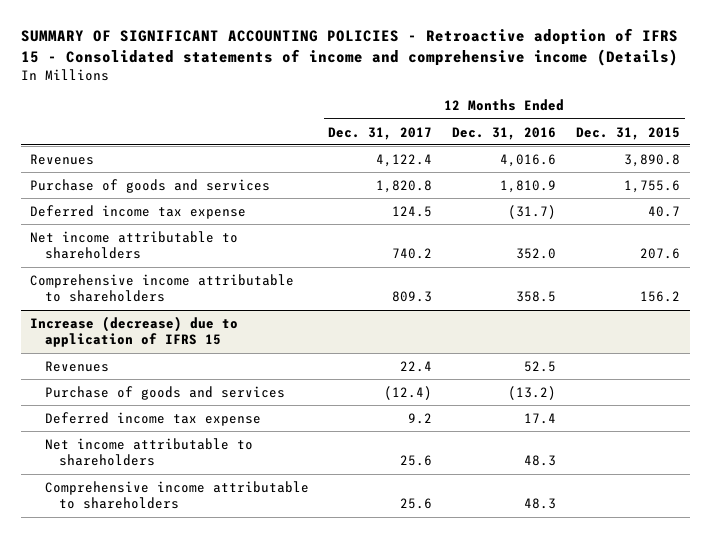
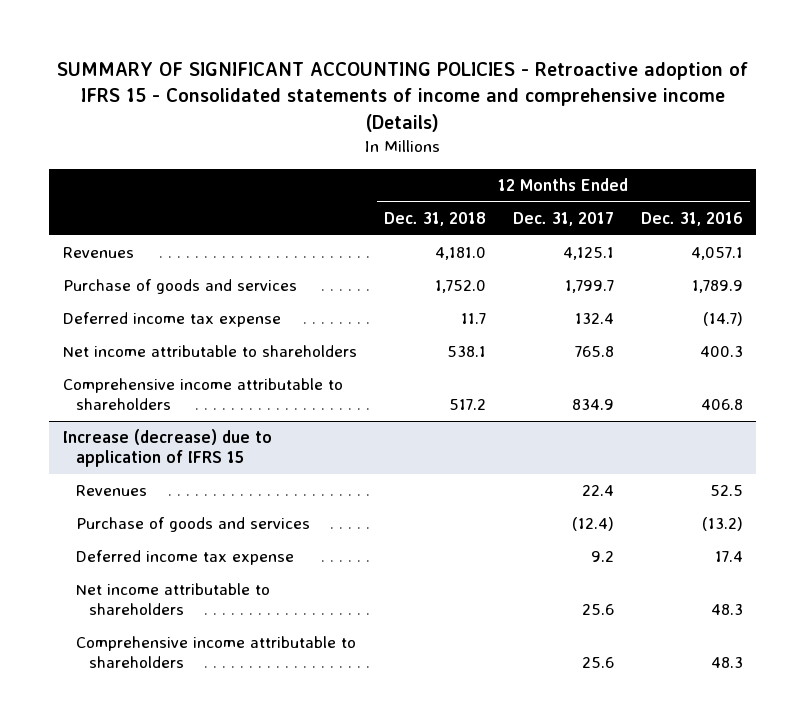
- | 12 Months Ended Dec. 31, 2017 | 12 Months Ended Dec. 31, 2016 | 12 Months Ended Dec. 31, 2015
+ | 12 Months Ended Dec. 31, 2018 | 12 Months Ended Dec. 31, 2017 | 12 Months Ended Dec. 31, 2016
- Revenues | 4,122.4 | 4,016.6 | 3,890.8
- Purchase of goods and services | 1,820.8 | 1,810.9 | 1,755.6
- Deferred income tax expense | 124.5 | (31.7) | 40.7
- Net income attributable to shareholders | 740.2 | 352.0 | 207.6
- Comprehensive income attributable to shareholders | 809.3 | 358.5 | 156.2
+ Revenues | 4,181.0 | 4,125.1 | 4,057.1
+ Purchase of goods and services | 1,752.0 | 1,799.7 | 1,789.9
+ Deferred income tax expense | 11.7 | 132.4 | (14.7)
+ Net income attributable to shareholders | 538.1 | 765.8 | 400.3
+ Comprehensive income attributable to shareholders | 517.2 | 834.9 | 406.8

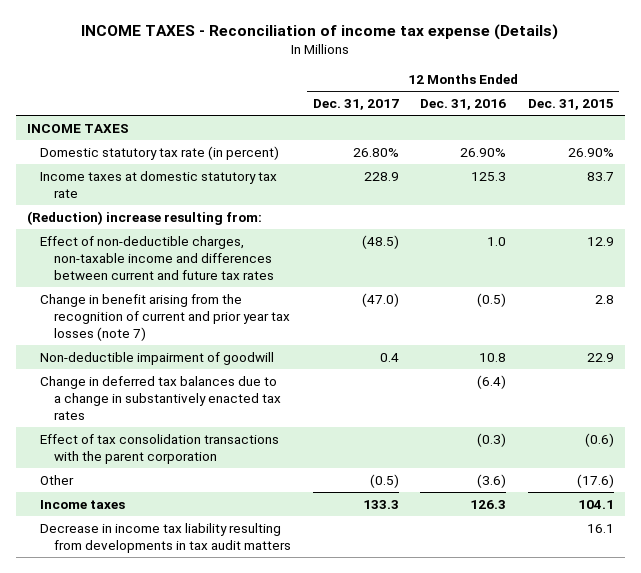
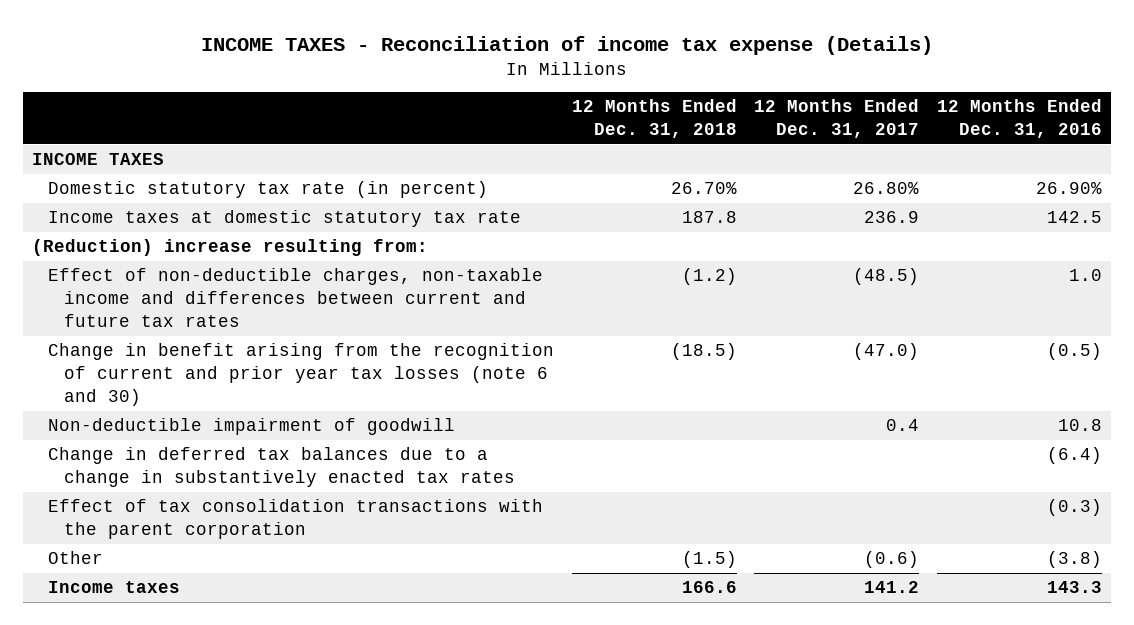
- | 12 Months Ended Dec. 31, 2017 | 12 Months Ended Dec. 31, 2016 | 12 Months Ended Dec. 31, 2015
+ | 12 Months Ended Dec. 31, 2018 | 12 Months Ended Dec. 31, 2017 | 12 Months Ended Dec. 31, 2016
- Income taxes at domestic statutory tax rate | 228.9 | 125.3 | 83.7
+ Income taxes at domestic statutory tax rate | 187.8 | 236.9 | 142.5
- Change in benefit arising from the recognition of current and prior year tax losses (note 7) | (47.0) | (0.5) | 2.8
+ Change in benefit arising from the recognition of current and prior year tax losses (note 6 and 30) | (18.5) | (47.0) | (0.5)
- Other | (0.5) | (3.6) | (17.6)
- Income taxes | 133.3 | 126.3 | 104.1
- Decrease in income tax liability resulting from developments in tax audit matters | | | 16.1
+ Other | (1.5) | (0.6) | (3.8)
+ Income taxes | 166.6 | 141.2 | 143.3

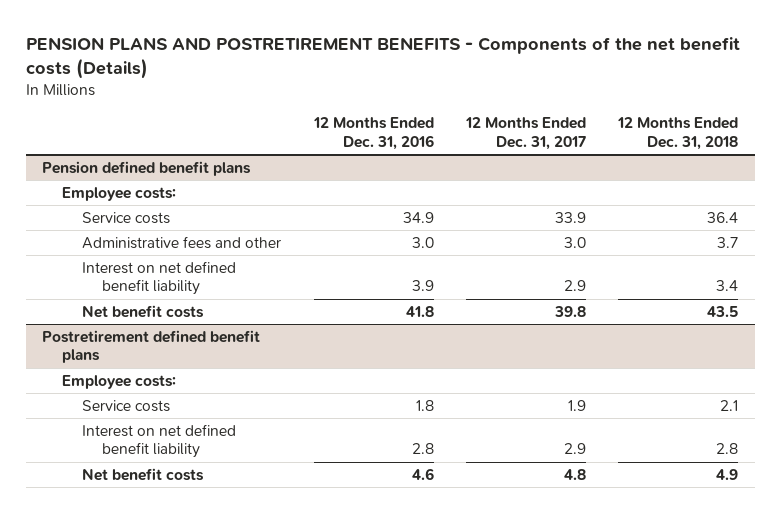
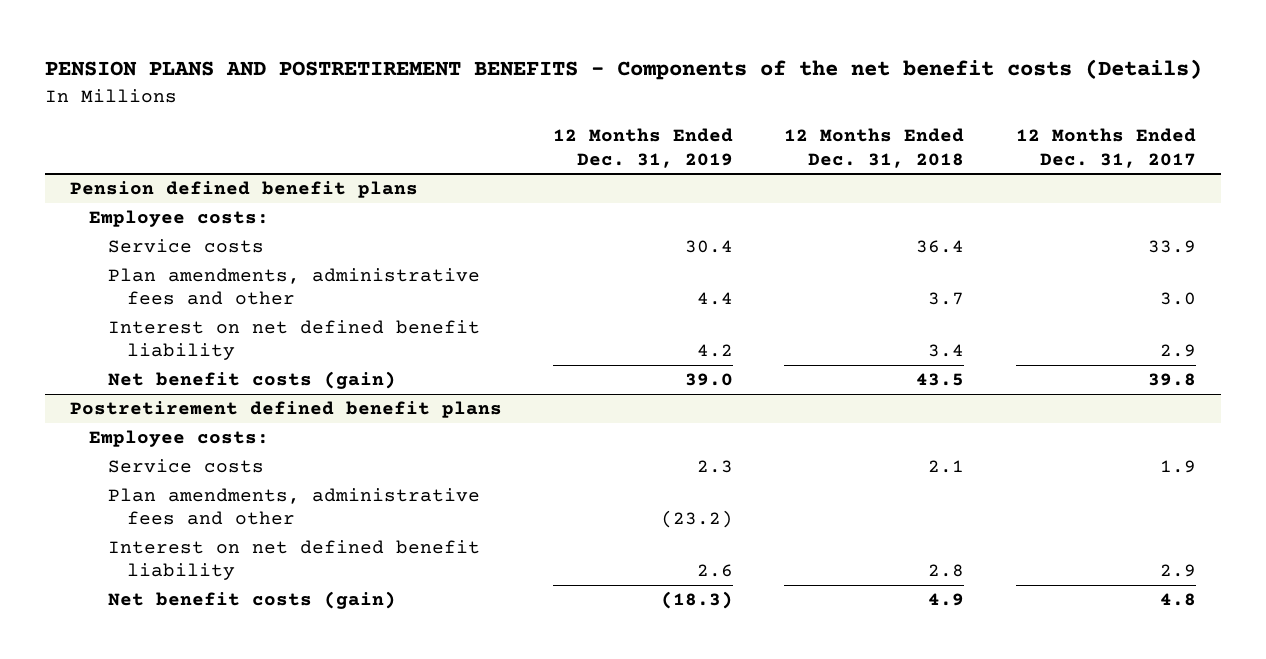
- | 12 Months Ended Dec. 31, 2016 | 12 Months Ended Dec. 31, 2017 | 12 Months Ended Dec. 31, 2018
+ | 12 Months Ended Dec. 31, 2019 | 12 Months Ended Dec. 31, 2018 | 12 Months Ended Dec. 31, 2017
@ Pension defined benefit plans
- Administrative fees and other | 3.0 | 3.0 | 3.7
+ Plan amendments, administrative fees and other | 4.4 | 3.7 | 3.0
- Net benefit costs | 41.8 | 39.8 | 43.5
+ Net benefit costs (gain) | 39.0 | 43.5 | 39.8
@ Postretirement defined benefit plans
+ Plan amendments, administrative fees and other | (23.2) | |
- Net benefit costs | 4.6 | 4.8 | 4.9
+ Net benefit costs (gain) | (18.3) | 4.9 | 4.8

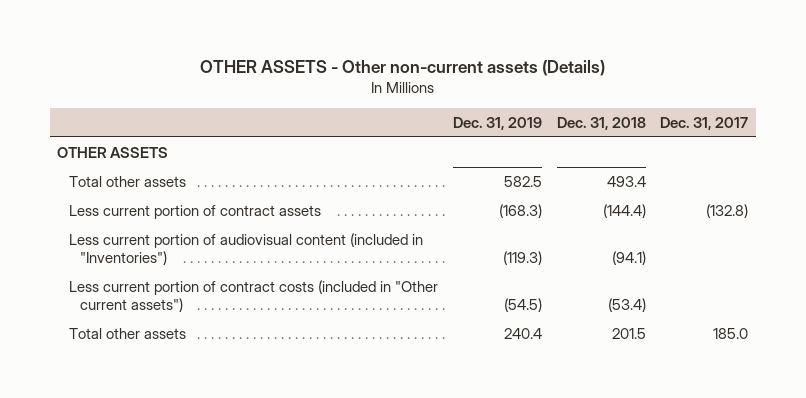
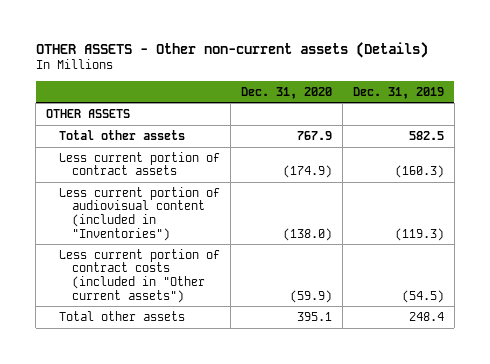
- | Dec. 31, 2019 | Dec. 31, 2018 | Dec. 31, 2017
+ | Dec. 31, 2020 | Dec. 31, 2019
- Less current portion of contract assets | (168.3) | (144.4) | (132.8)
+ Less current portion of contract assets | (174.9) | (160.3)
- Total other assets | 240.4 | 201.5 | 185.0
+ Total other assets | 395.1 | 248.4

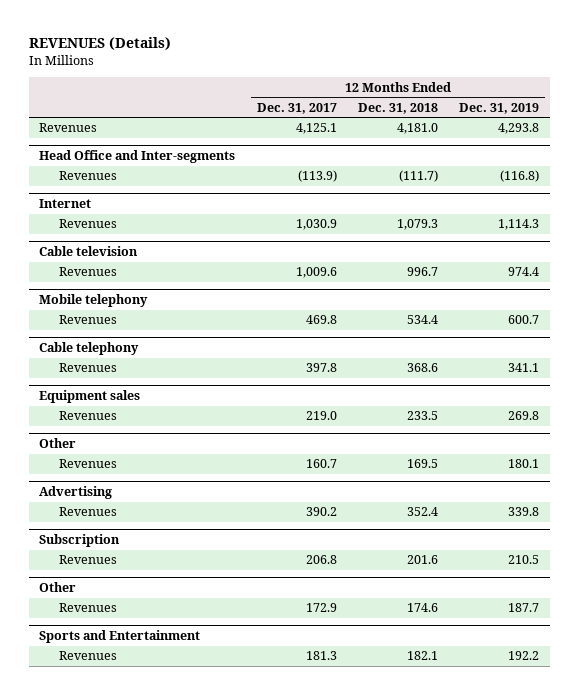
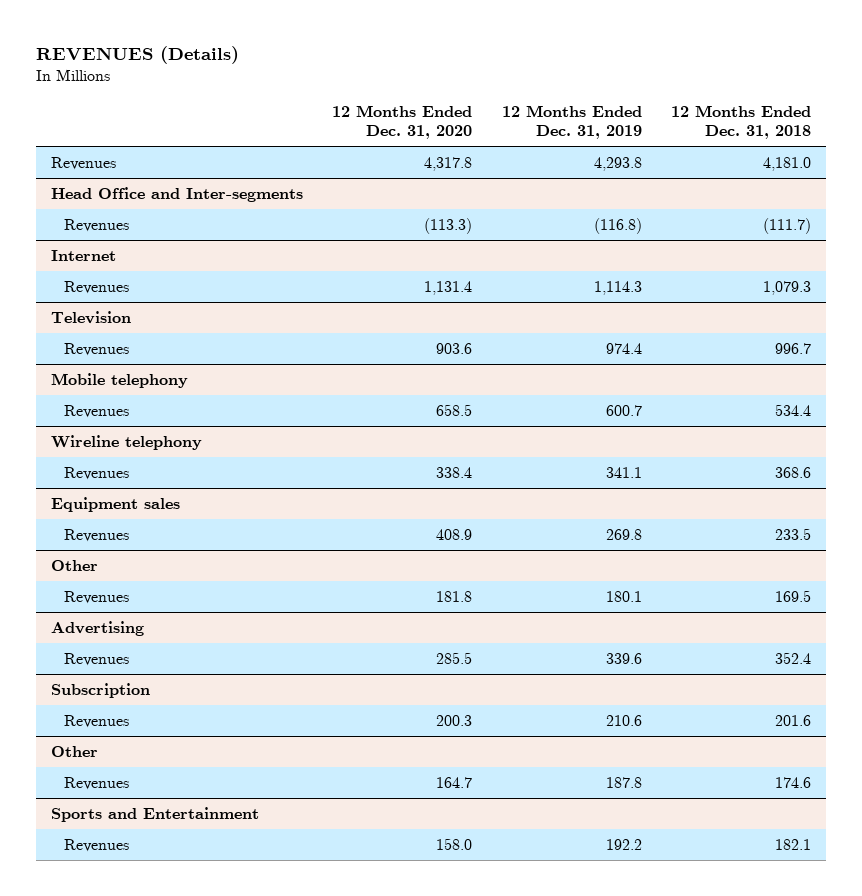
- | 12 Months Ended Dec. 31, 2017 | 12 Months Ended Dec. 31, 2018 | 12 Months Ended Dec. 31, 2019
+ | 12 Months Ended Dec. 31, 2020 | 12 Months Ended Dec. 31, 2019 | 12 Months Ended Dec. 31, 2018
- Cable television
+ Television
- Cable telephony
+ Wireline telephony
@ Advertising
- Revenues | 390.2 | 352.4 | 339.8
+ Revenues | 285.5 | 339.6 | 352.4
@ Subscription
- Revenues | 206.8 | 201.6 | 210.5
+ Revenues | 200.3 | 210.6 | 201.6
@ Other
- Revenues | 172.9 | 174.6 | 187.7
+ Revenues | 164.7 | 187.8 | 174.6

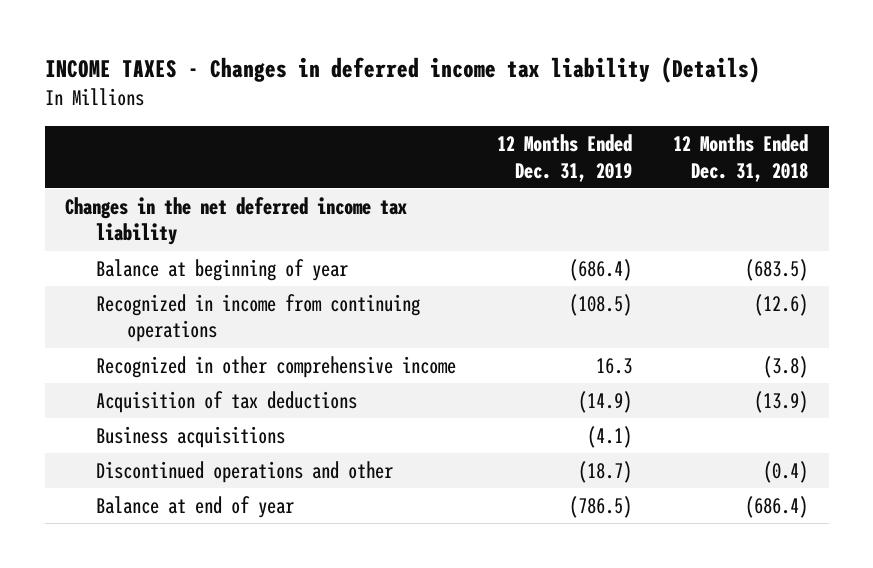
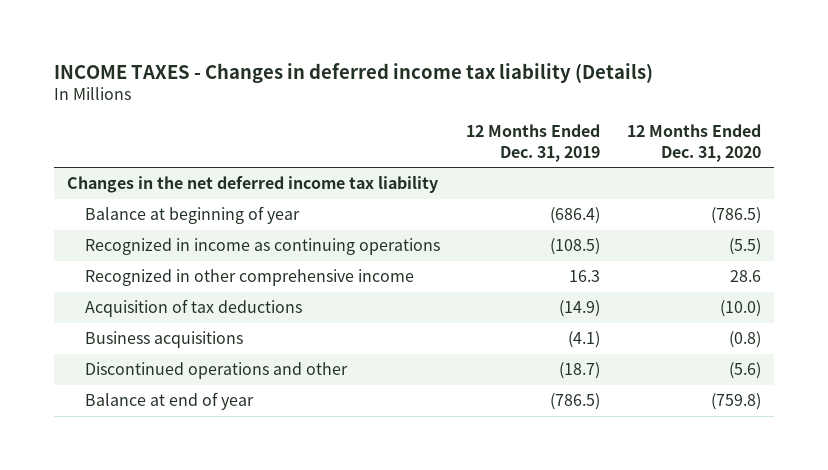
- | 12 Months Ended Dec. 31, 2019 | 12 Months Ended Dec. 31, 2018
+ | 12 Months Ended Dec. 31, 2019 | 12 Months Ended Dec. 31, 2020
- Recognized in income from continuing operations | (108.5) | (12.6)
+ Recognized in income as continuing operations | (108.5) | (5.5)

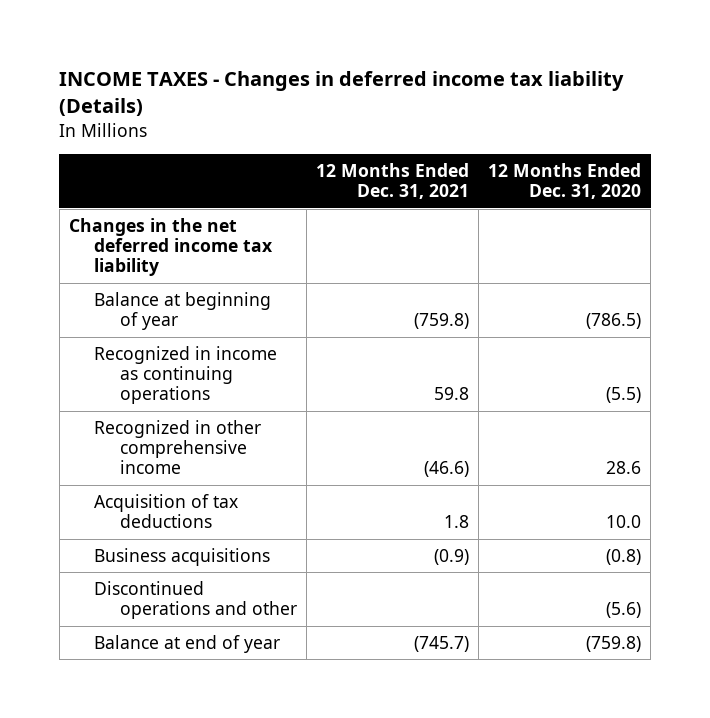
- | 12 Months Ended Dec. 31, 2019 | 12 Months Ended Dec. 31, 2020
+ | 12 Months Ended Dec. 31, 2021 | 12 Months Ended Dec. 31, 2020
- Acquisition of tax deductions | (14.9) | (10.0)
+ Acquisition of tax deductions | 1.8 | 10.0

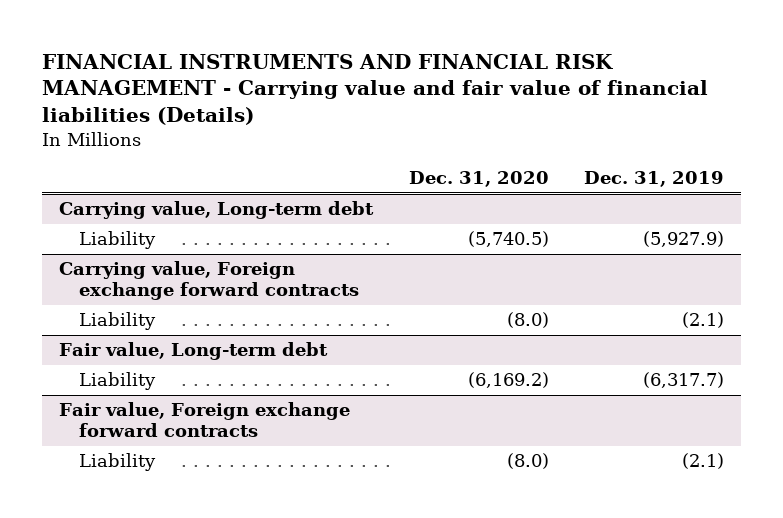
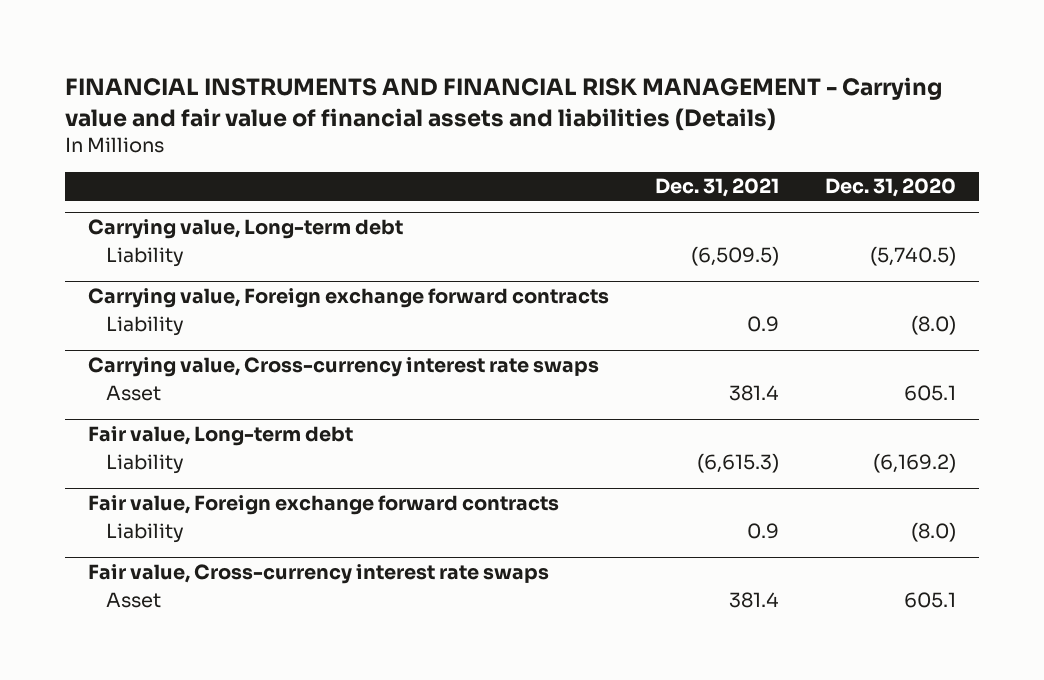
- FINANCIAL INSTRUMENTS AND FINANCIAL RISK MANAGEMENT - Carrying value and fair value of financial liabilities (Details)
+ FINANCIAL INSTRUMENTS AND FINANCIAL RISK MANAGEMENT - Carrying value and fair value of financial assets and liabilities (Details)
- | Dec. 31, 2020 | Dec. 31, 2019
+ | Dec. 31, 2021 | Dec. 31, 2020
+ Carrying value, Cross-currency interest rate swaps
+ Asset | 381.4 | 605.1
+ Fair value, Cross-currency interest rate swaps
+ Asset | 381.4 | 605.1

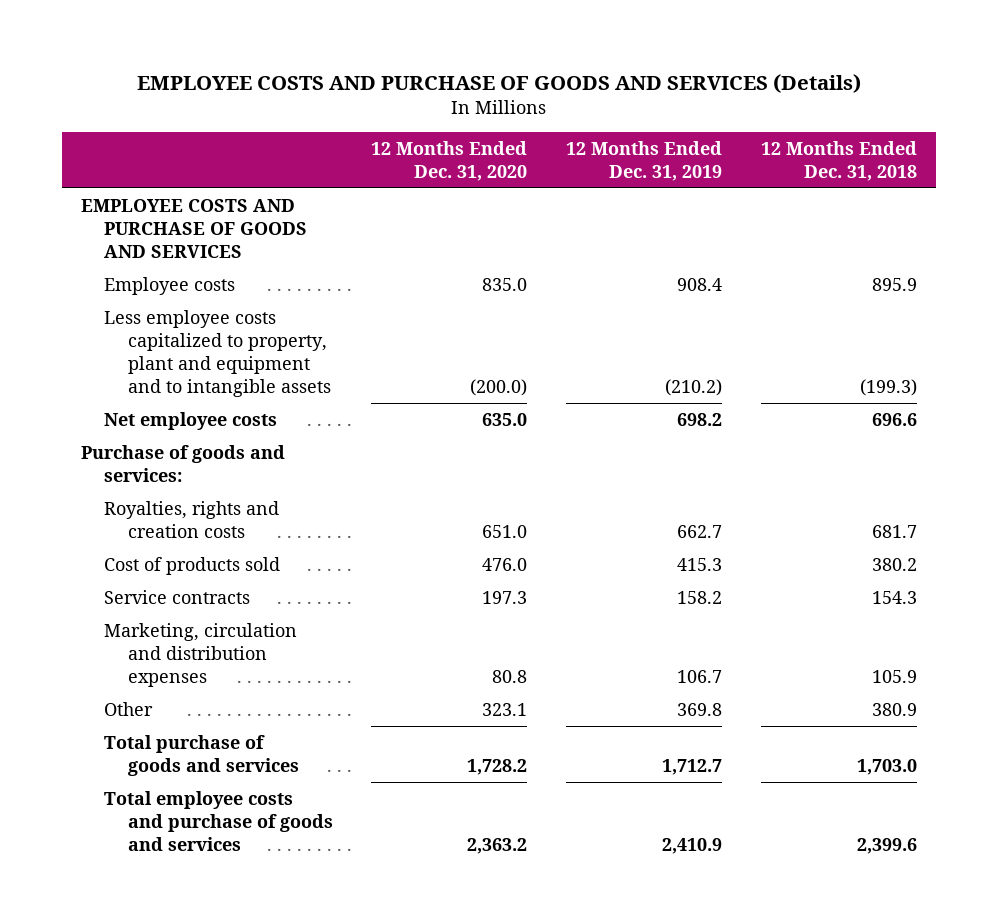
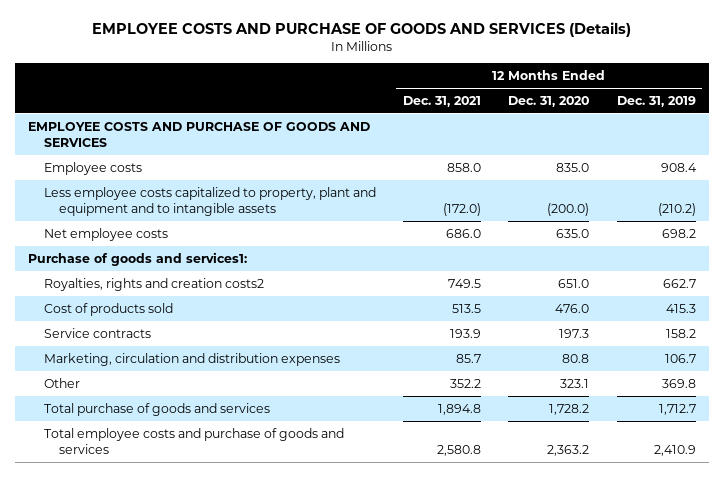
- | 12 Months Ended Dec. 31, 2020 | 12 Months Ended Dec. 31, 2019 | 12 Months Ended Dec. 31, 2018
+ | 12 Months Ended Dec. 31, 2021 | 12 Months Ended Dec. 31, 2020 | 12 Months Ended Dec. 31, 2019
- Purchase of goods and services:
- Royalties, rights and creation costs | 651.0 | 662.7 | 681.7
+ Purchase of goods and services1:
+ Royalties, rights and creation costs2 | 749.5 | 651.0 | 662.7

